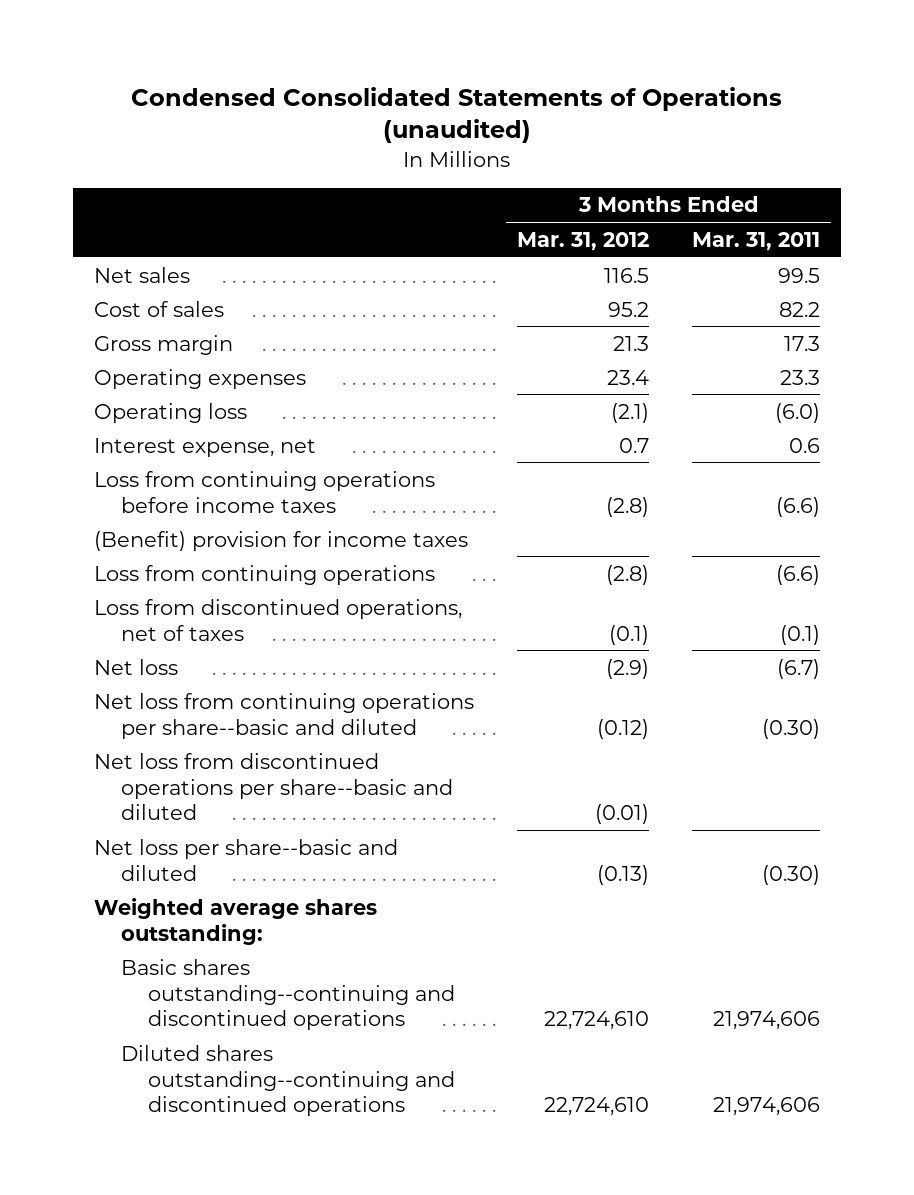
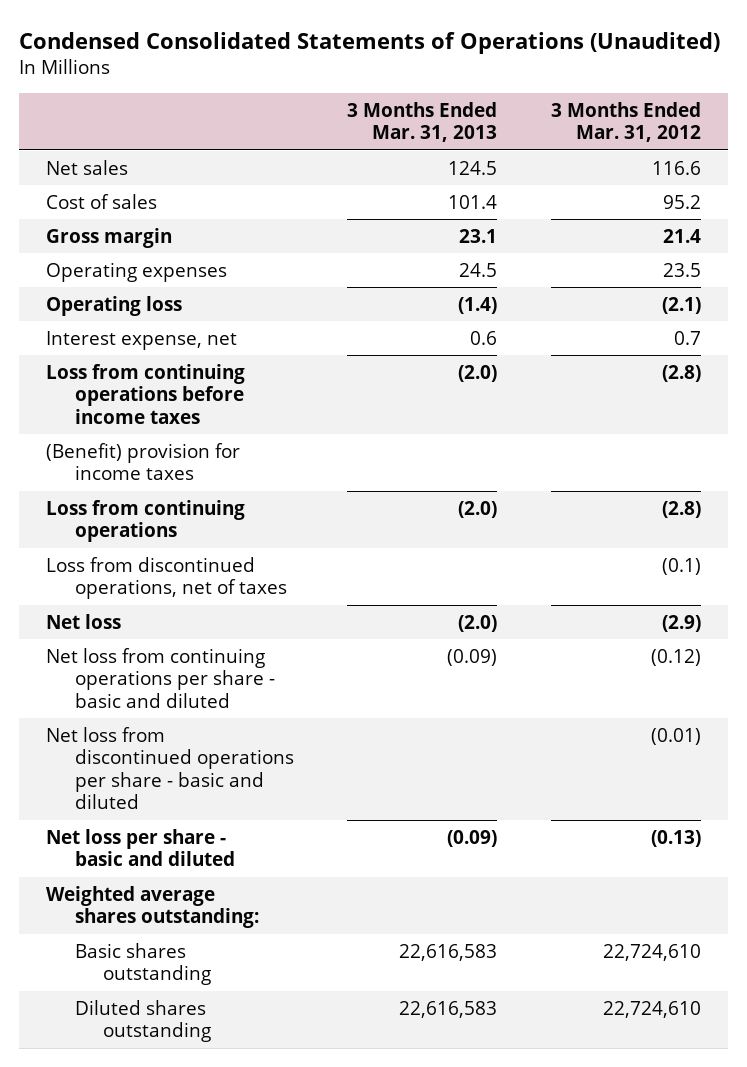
- Condensed Consolidated Statements of Operations (unaudited)
+ Condensed Consolidated Statements of Operations (Unaudited)
- | 3 Months Ended Mar. 31, 2012 | 3 Months Ended Mar. 31, 2011
+ | 3 Months Ended Mar. 31, 2013 | 3 Months Ended Mar. 31, 2012
- Net sales | 116.5 | 99.5
+ Net sales | 124.5 | 116.6
- Gross margin | 21.3 | 17.3
- Operating expenses | 23.4 | 23.3
+ Gross margin | 23.1 | 21.4
+ Operating expenses | 24.5 | 23.5
- Net loss from continuing operations per share--basic and diluted | (0.12) | (0.30)
- Net loss from discontinued operations per share--basic and diluted | (0.01) |
- Net loss per share--basic and diluted | (0.13) | (0.30)
+ Net loss from continuing operations per share - basic and diluted | (0.09) | (0.12)
+ Net loss from discontinued operations per share - basic and diluted | | (0.01)
+ Net loss per share - basic and diluted | (0.09) | (0.13)
- Basic shares outstanding--continuing and discontinued operations | 22,724,610 | 21,974,606
- Diluted shares outstanding--continuing and discontinued operations | 22,724,610 | 21,974,606
+ Basic shares outstanding | 22,616,583 | 22,724,610
+ Diluted shares outstanding | 22,616,583 | 22,724,610

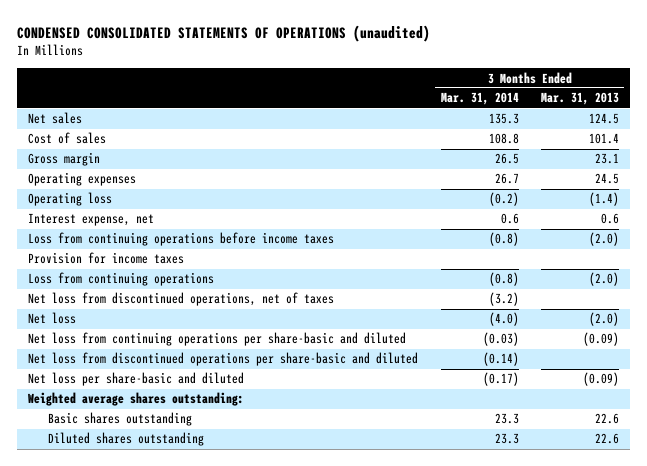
- Condensed Consolidated Statements of Operations (Unaudited)
+ CONDENSED CONSOLIDATED STATEMENTS OF OPERATIONS (unaudited)
- | 3 Months Ended Mar. 31, 2013 | 3 Months Ended Mar. 31, 2012
+ | 3 Months Ended Mar. 31, 2014 | 3 Months Ended Mar. 31, 2013
- (Benefit) provision for income taxes
+ Provision for income taxes
- Loss from discontinued operations, net of taxes | | (0.1)
+ Net loss from discontinued operations, net of taxes | (3.2) |
- Net loss from continuing operations per share - basic and diluted | (0.09) | (0.12)
- Net loss from discontinued operations per share - basic and diluted | | (0.01)
- Net loss per share - basic and diluted | (0.09) | (0.13)
+ Net loss from continuing operations per share-basic and diluted | (0.03) | (0.09)
+ Net loss from discontinued operations per share-basic and diluted | (0.14) |
+ Net loss per share-basic and diluted | (0.17) | (0.09)
- Basic shares outstanding | 22,616,583 | 22,724,610
- Diluted shares outstanding | 22,616,583 | 22,724,610
+ Basic shares outstanding | 23.3 | 22.6
+ Diluted shares outstanding | 23.3 | 22.6

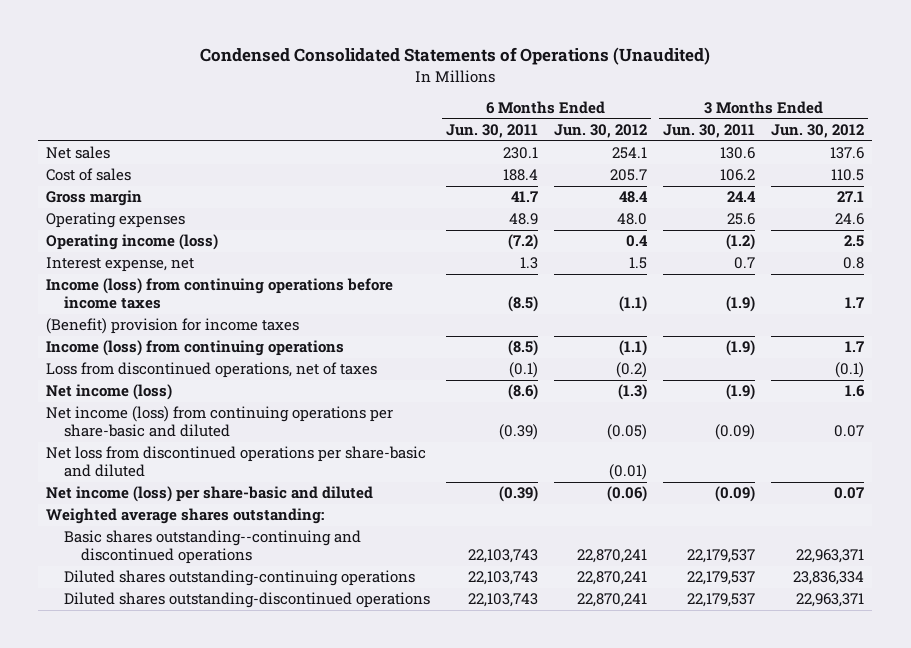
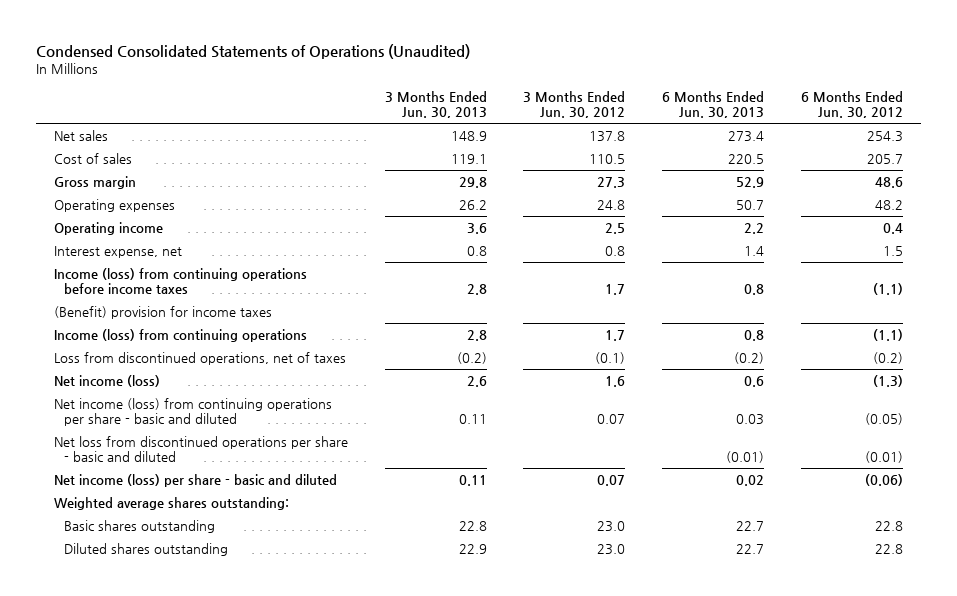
- | 6 Months Ended Jun. 30, 2011 | 6 Months Ended Jun. 30, 2012 | 3 Months Ended Jun. 30, 2011 | 3 Months Ended Jun. 30, 2012
+ | 3 Months Ended Jun. 30, 2013 | 3 Months Ended Jun. 30, 2012 | 6 Months Ended Jun. 30, 2013 | 6 Months Ended Jun. 30, 2012
- Net sales | 230.1 | 254.1 | 130.6 | 137.6
+ Net sales | 148.9 | 137.8 | 273.4 | 254.3
- Gross margin | 41.7 | 48.4 | 24.4 | 27.1
- Operating expenses | 48.9 | 48.0 | 25.6 | 24.6
- Operating income (loss) | (7.2) | 0.4 | (1.2) | 2.5
+ Gross margin | 29.8 | 27.3 | 52.9 | 48.6
+ Operating expenses | 26.2 | 24.8 | 50.7 | 48.2
+ Operating income | 3.6 | 2.5 | 2.2 | 0.4
- Net income (loss) from continuing operations per share-basic and diluted | (0.39) | (0.05) | (0.09) | 0.07
- Net loss from discontinued operations per share-basic and diluted | | (0.01) | |
- Net income (loss) per share-basic and diluted | (0.39) | (0.06) | (0.09) | 0.07
+ Net income (loss) from continuing operations per share - basic and diluted | 0.11 | 0.07 | 0.03 | (0.05)
+ Net loss from discontinued operations per share - basic and diluted | | | (0.01) | (0.01)
+ Net income (loss) per share - basic and diluted | 0.11 | 0.07 | 0.02 | (0.06)
- Basic shares outstanding--continuing and discontinued operations | 22,103,743 | 22,870,241 | 22,179,537 | 22,963,371
- Diluted shares outstanding-continuing operations | 22,103,743 | 22,870,241 | 22,179,537 | 23,836,334
- Diluted shares outstanding-discontinued operations | 22,103,743 | 22,870,241 | 22,179,537 | 22,963,371
+ Basic shares outstanding | 22.8 | 23.0 | 22.7 | 22.8
+ Diluted shares outstanding | 22.9 | 23.0 | 22.7 | 22.8

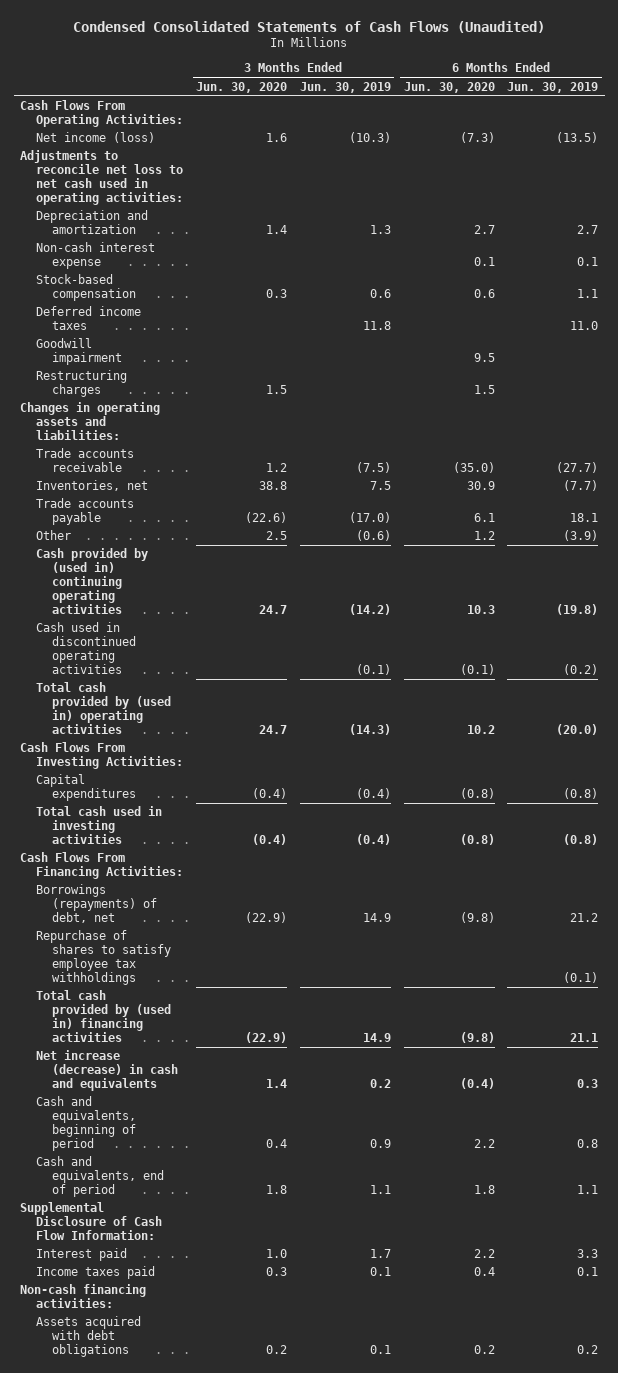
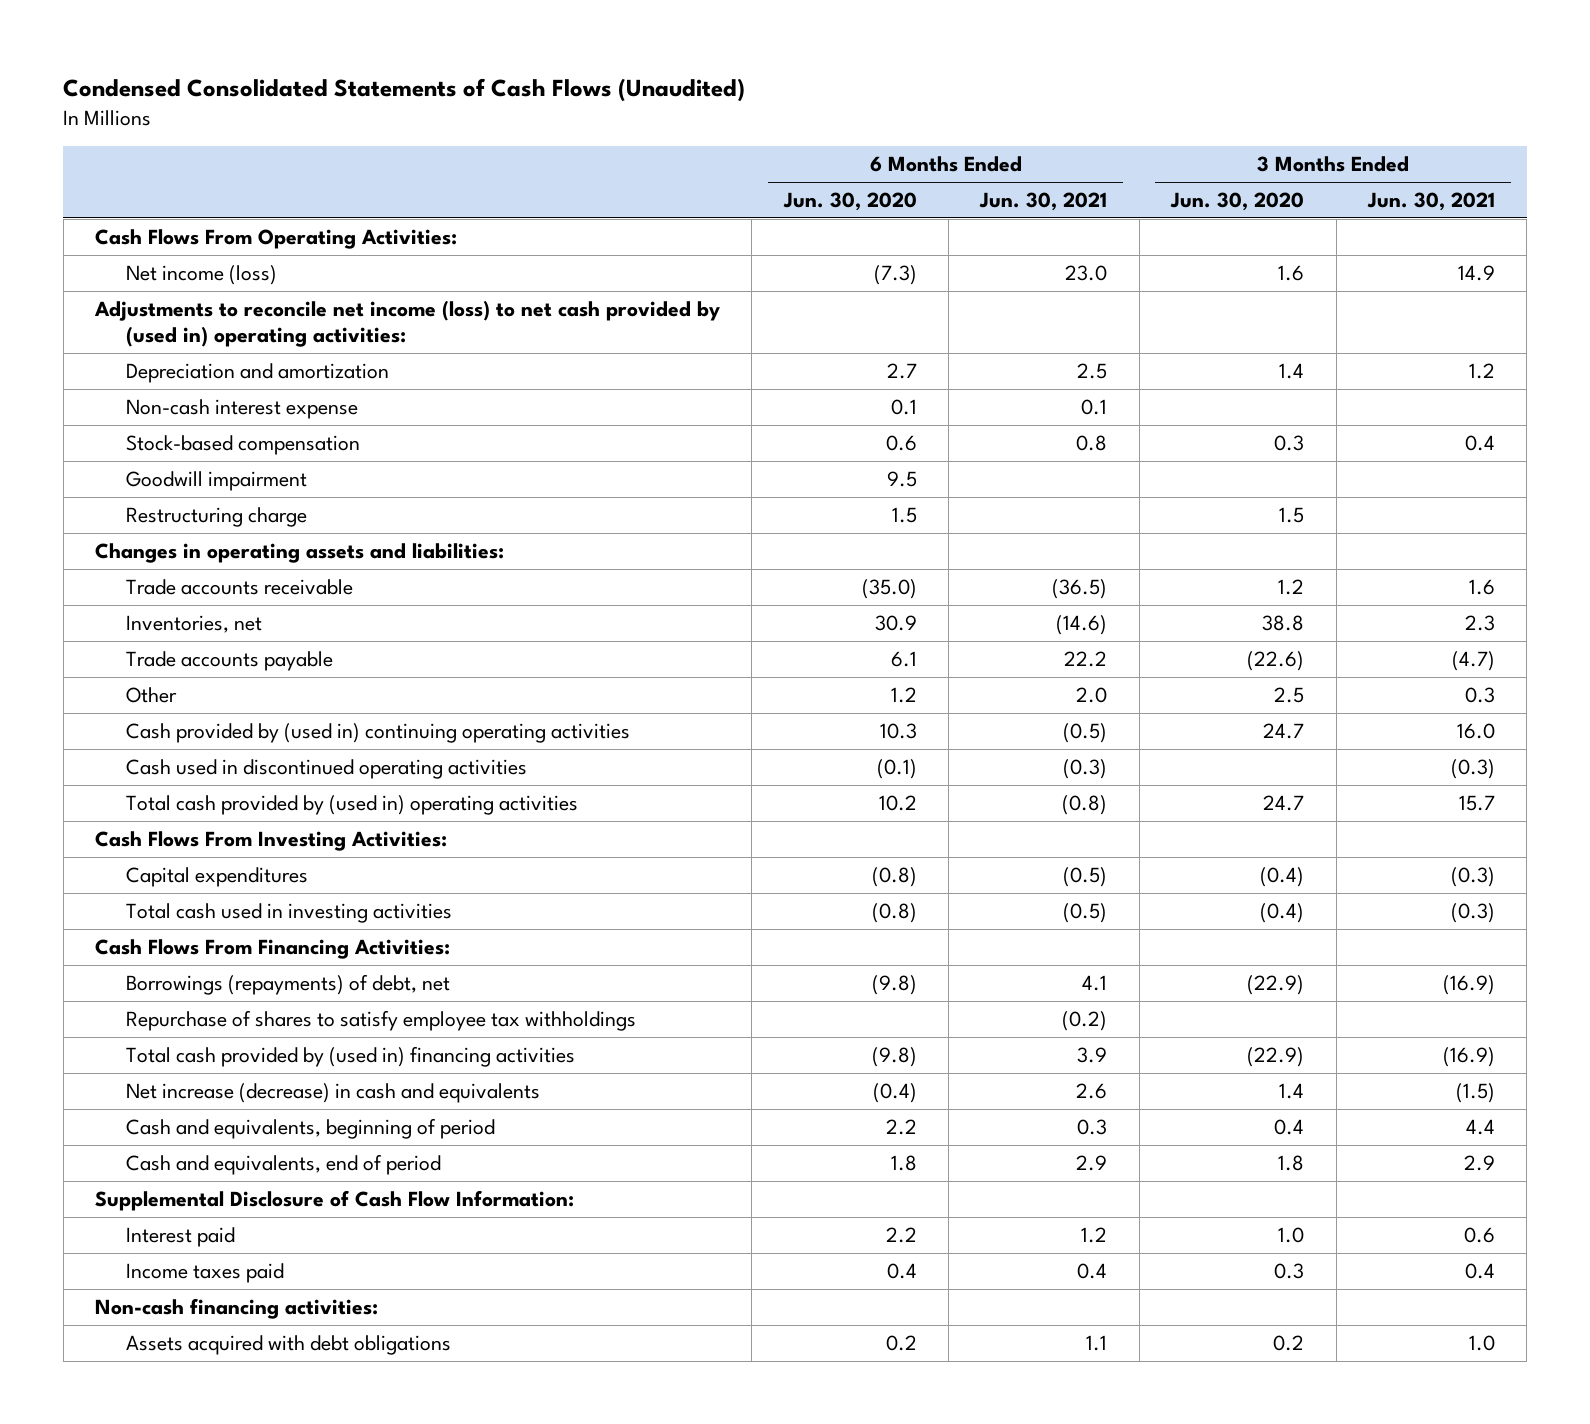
- | 3 Months Ended Jun. 30, 2020 | 3 Months Ended Jun. 30, 2019 | 6 Months Ended Jun. 30, 2020 | 6 Months Ended Jun. 30, 2019
+ | 6 Months Ended Jun. 30, 2020 | 6 Months Ended Jun. 30, 2021 | 3 Months Ended Jun. 30, 2020 | 3 Months Ended Jun. 30, 2021
- Adjustments to reconcile net loss to net cash used in operating activities:
+ Adjustments to reconcile net income (loss) to net cash provided by (used in) operating activities:
- Deferred income taxes | | 11.8 | | 11.0
- Restructuring charges | 1.5 | | 1.5 |
+ Restructuring charge | 1.5 | | 1.5 |

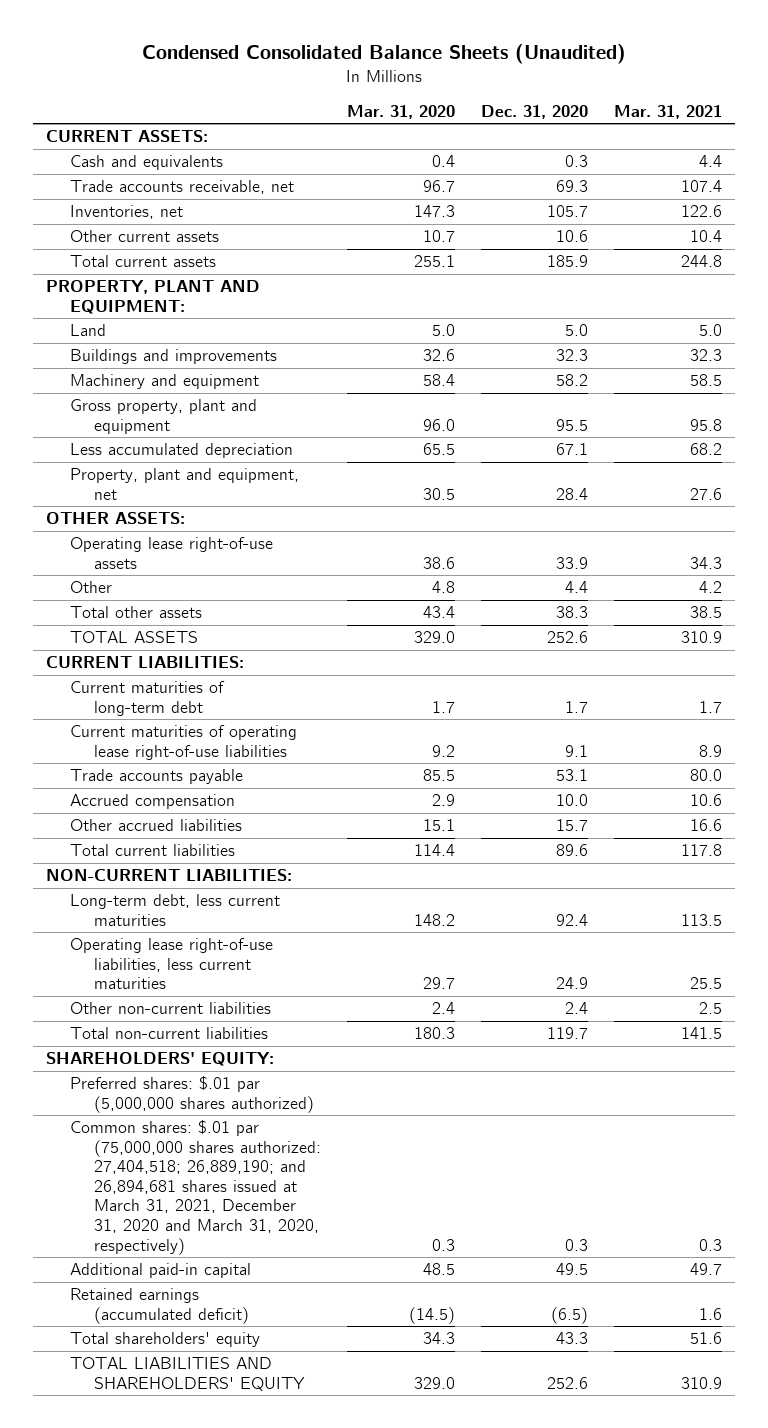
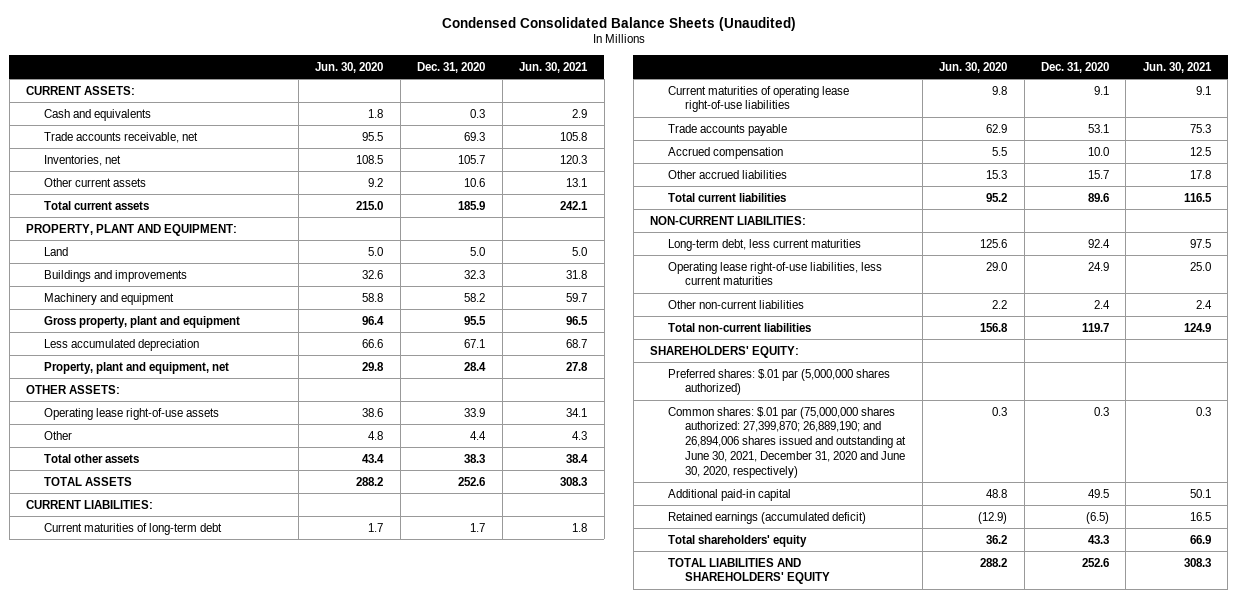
- | Mar. 31, 2020 | Dec. 31, 2020 | Mar. 31, 2021
+ | Jun. 30, 2020 | Dec. 31, 2020 | Jun. 30, 2021
- Common shares: $.01 par (75,000,000 shares authorized: 27,404,518; 26,889,190; and 26,894,681 shares issued at March 31, 2021, December 31, 2020 and March 31, 2020, respectively) | 0.3 | 0.3 | 0.3
+ Common shares: $.01 par (75,000,000 shares authorized: 27,399,870; 26,889,190; and 26,894,006 shares issued and outstanding at June 30, 2021, December 31, 2020 and June 30, 2020, respectively) | 0.3 | 0.3 | 0.3

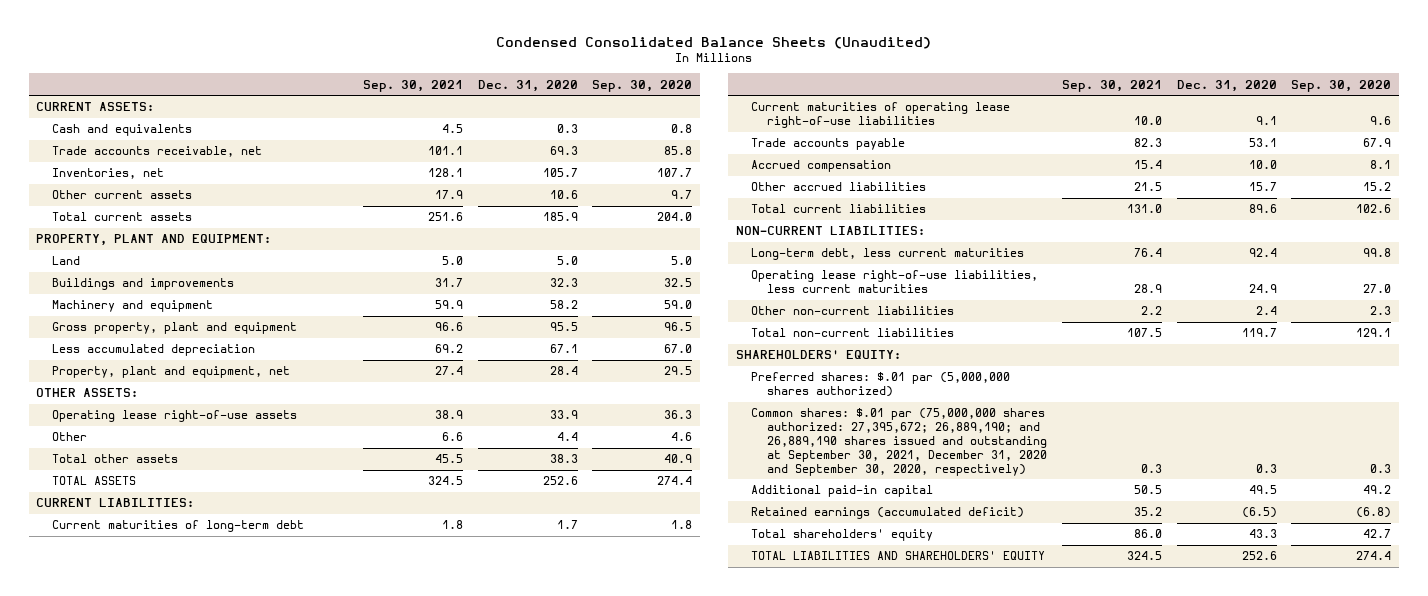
- | Jun. 30, 2020 | Dec. 31, 2020 | Jun. 30, 2021
+ | Sep. 30, 2021 | Dec. 31, 2020 | Sep. 30, 2020
- Common shares: $.01 par (75,000,000 shares authorized: 27,399,870; 26,889,190; and 26,894,006 shares issued and outstanding at June 30, 2021, December 31, 2020 and June 30, 2020, respectively) | 0.3 | 0.3 | 0.3
+ Common shares: $.01 par (75,000,000 shares authorized: 27,395,672; 26,889,190; and 26,889,190 shares issued and outstanding at September 30, 2021, December 31, 2020 and September 30, 2020, respectively) | 0.3 | 0.3 | 0.3

